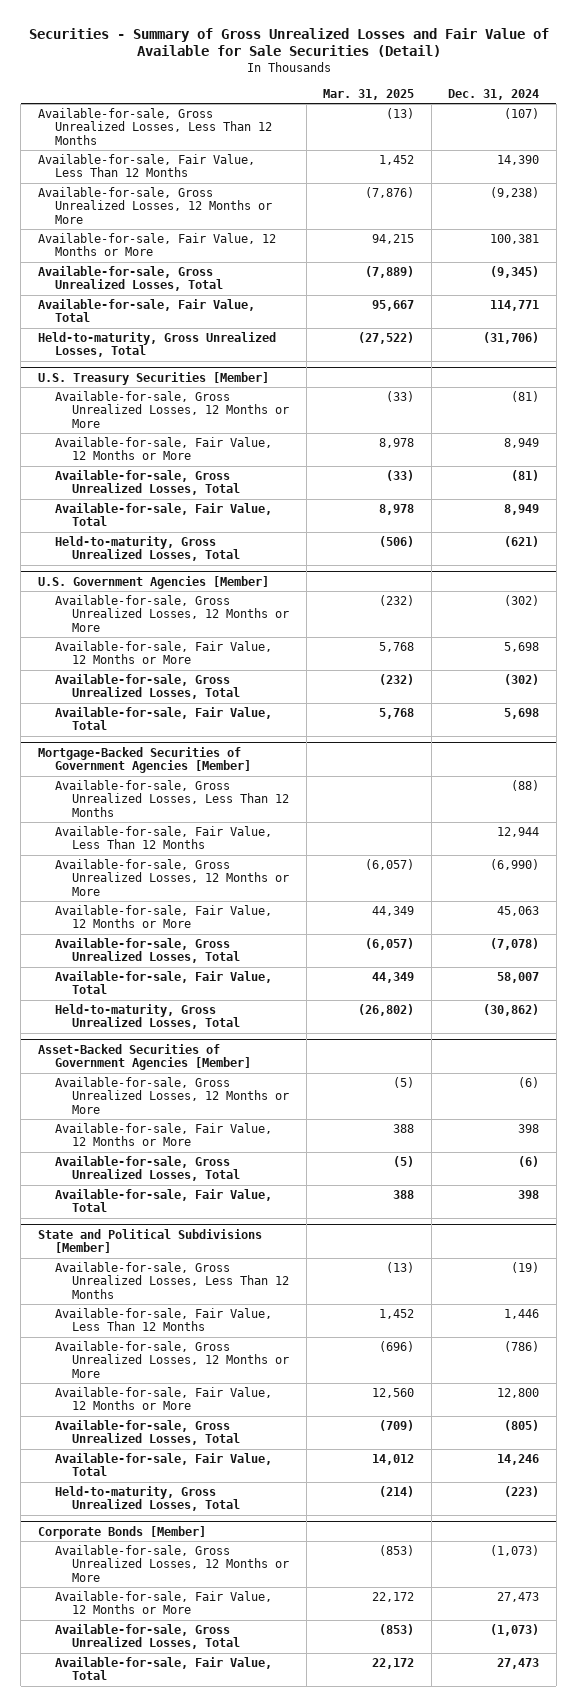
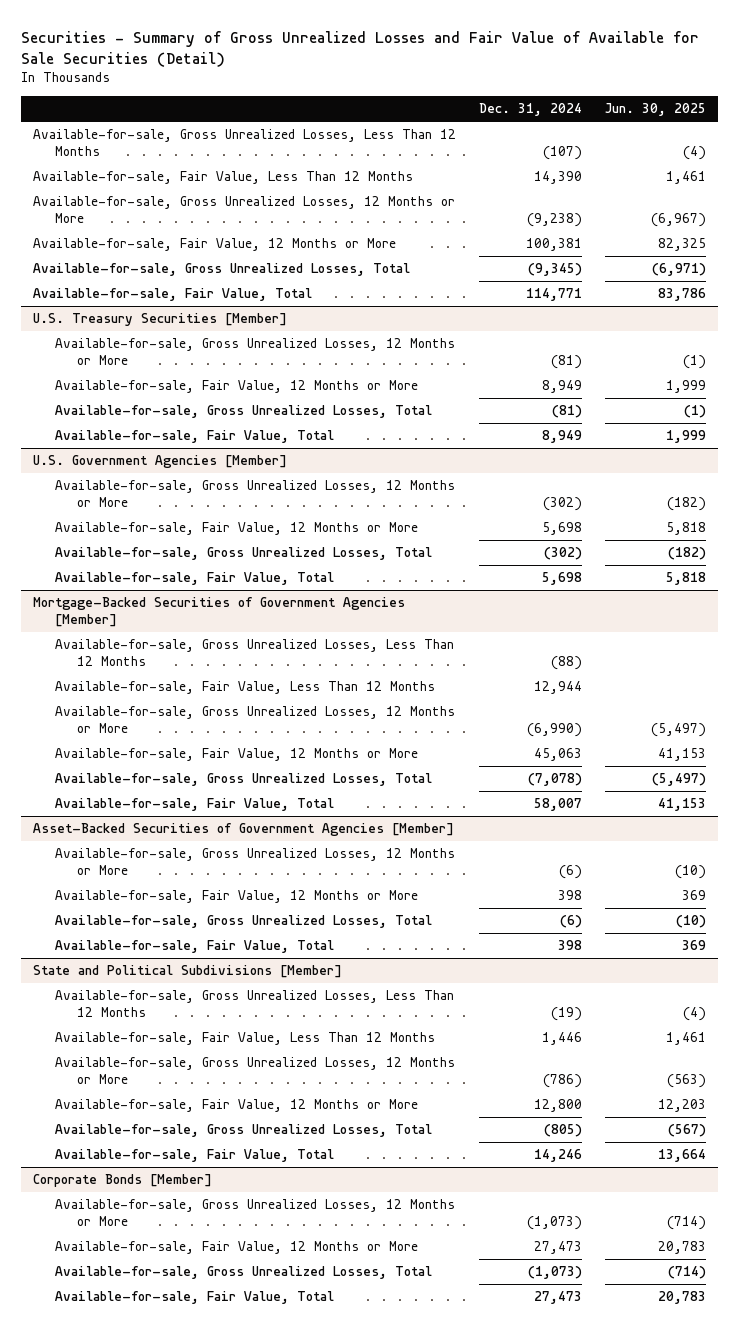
- | Mar. 31, 2025 | Dec. 31, 2024
+ | Dec. 31, 2024 | Jun. 30, 2025
- Held-to-maturity, Gross Unrealized Losses, Total | (27,522) | (31,706)
@ U.S. Treasury Securities [Member]
- Held-to-maturity, Gross Unrealized Losses, Total | (506) | (621)
@ Mortgage-Backed Securities of Government Agencies [Member]
- Held-to-maturity, Gross Unrealized Losses, Total | (26,802) | (30,862)
@ State and Political Subdivisions [Member]
- Held-to-maturity, Gross Unrealized Losses, Total | (214) | (223)

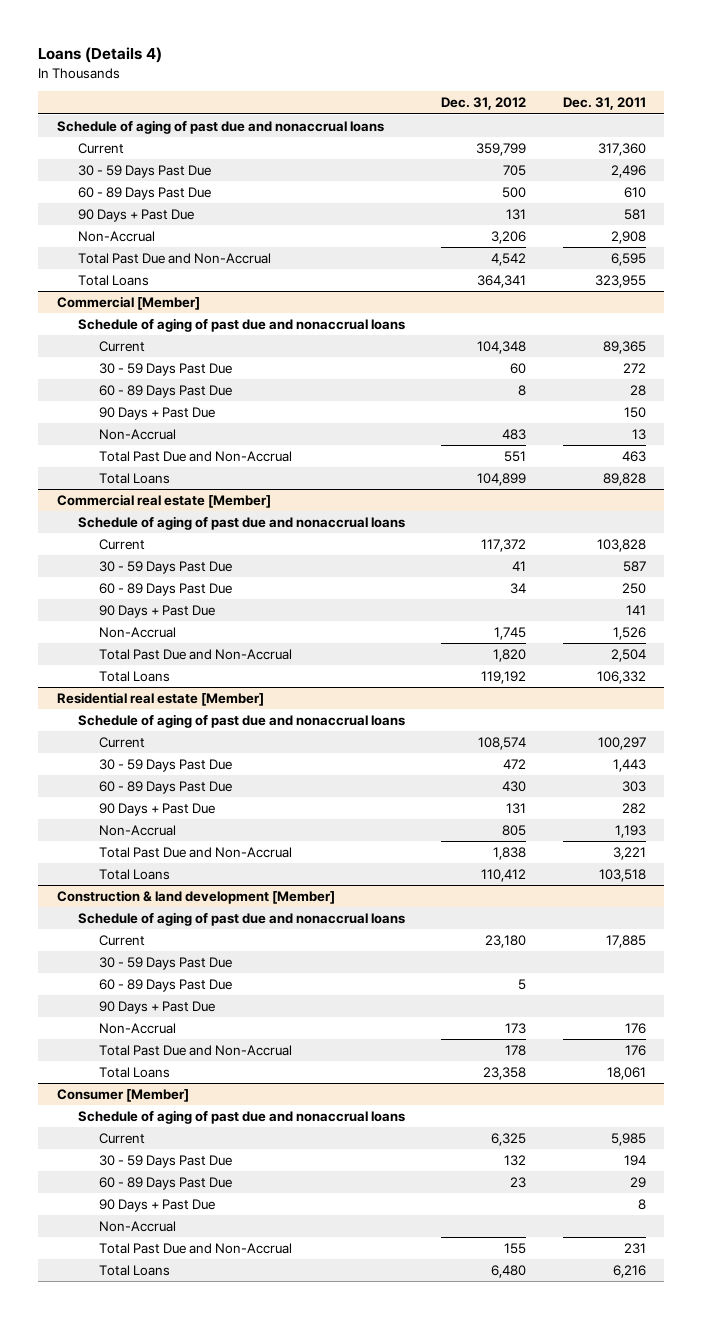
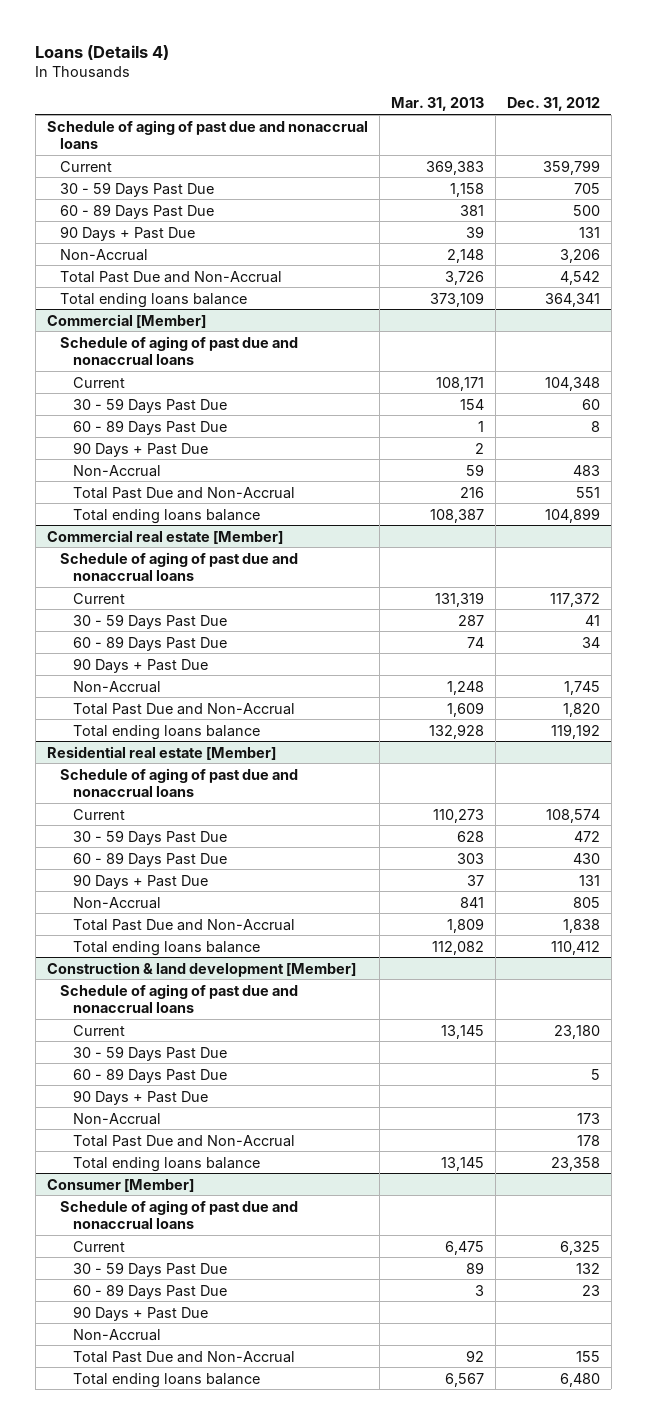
- | Dec. 31, 2012 | Dec. 31, 2011
+ | Mar. 31, 2013 | Dec. 31, 2012
- Total Loans | 364,341 | 323,955
+ Total ending loans balance | 373,109 | 364,341
@ Commercial [Member]
- Total Loans | 104,899 | 89,828
+ Total ending loans balance | 108,387 | 104,899
@ Commercial real estate [Member]
- Total Loans | 119,192 | 106,332
+ Total ending loans balance | 132,928 | 119,192
@ Residential real estate [Member]
- Total Loans | 110,412 | 103,518
+ Total ending loans balance | 112,082 | 110,412
@ Construction & land development [Member]
- Total Loans | 23,358 | 18,061
+ Total ending loans balance | 13,145 | 23,358
@ Consumer [Member]
- Total Loans | 6,480 | 6,216
+ Total ending loans balance | 6,567 | 6,480

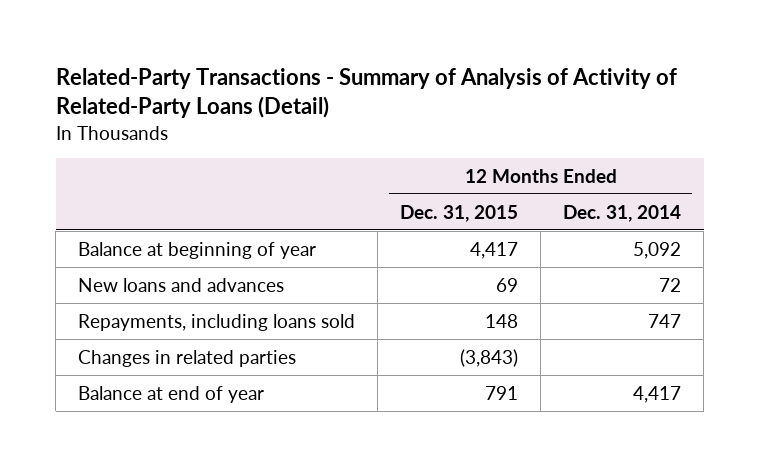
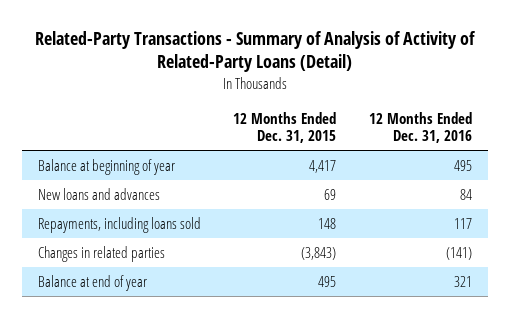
- | 12 Months Ended Dec. 31, 2015 | 12 Months Ended Dec. 31, 2014
+ | 12 Months Ended Dec. 31, 2015 | 12 Months Ended Dec. 31, 2016
- Balance at end of year | 791 | 4,417
+ Balance at end of year | 495 | 321

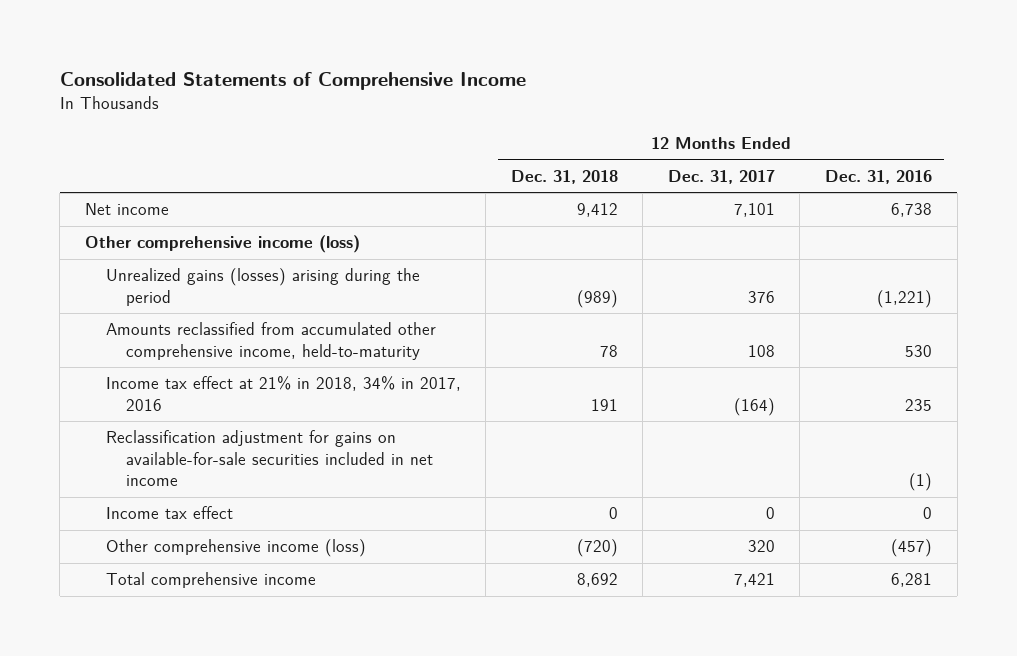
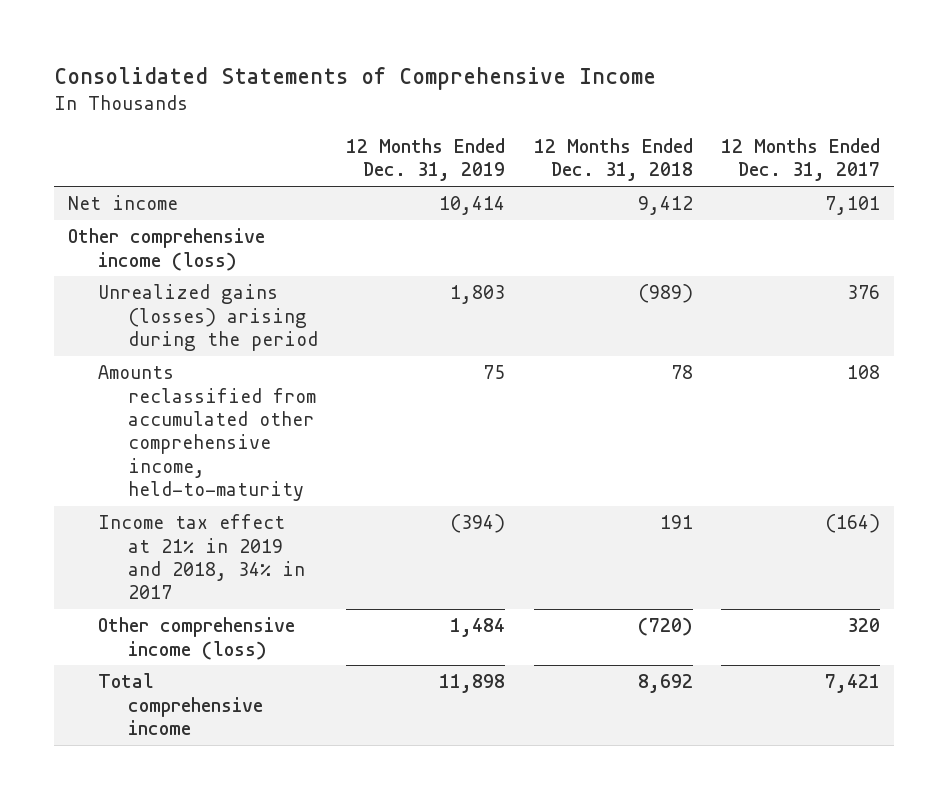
- | 12 Months Ended Dec. 31, 2018 | 12 Months Ended Dec. 31, 2017 | 12 Months Ended Dec. 31, 2016
+ | 12 Months Ended Dec. 31, 2019 | 12 Months Ended Dec. 31, 2018 | 12 Months Ended Dec. 31, 2017
- Income tax effect at 21% in 2018, 34% in 2017, 2016 | 191 | (164) | 235
- Reclassification adjustment for gains on available-for-sale securities included in net income | | | (1)
- Income tax effect | 0 | 0 | 0
+ Income tax effect at 21% in 2019 and 2018, 34% in 2017 | (394) | 191 | (164)

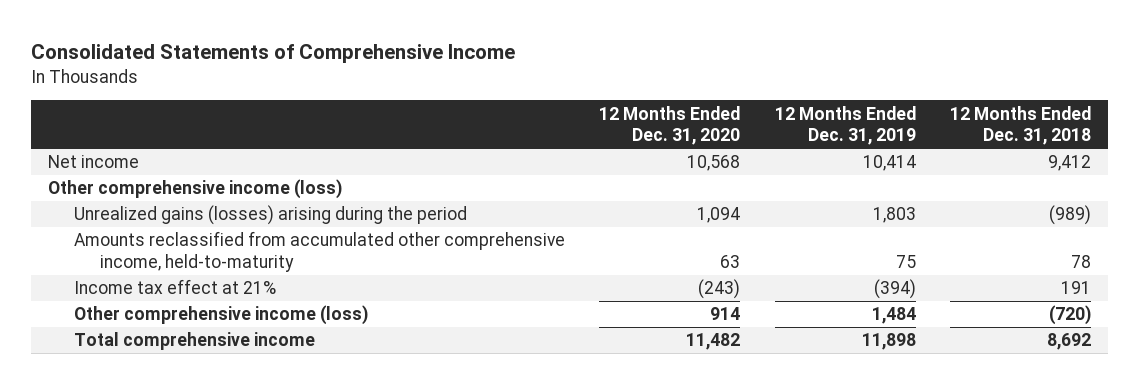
- | 12 Months Ended Dec. 31, 2019 | 12 Months Ended Dec. 31, 2018 | 12 Months Ended Dec. 31, 2017
+ | 12 Months Ended Dec. 31, 2020 | 12 Months Ended Dec. 31, 2019 | 12 Months Ended Dec. 31, 2018
- Income tax effect at 21% in 2019 and 2018, 34% in 2017 | (394) | 191 | (164)
+ Income tax effect at 21% | (243) | (394) | 191

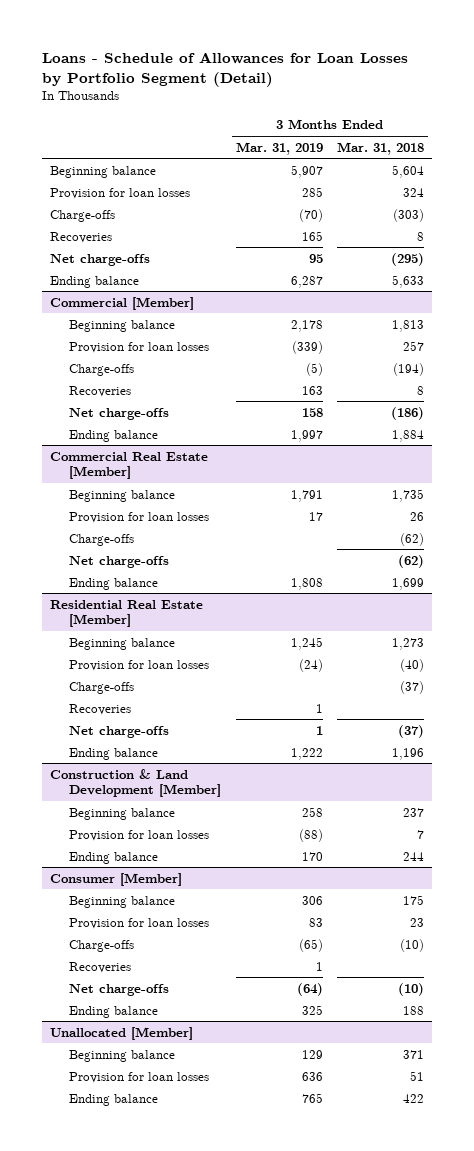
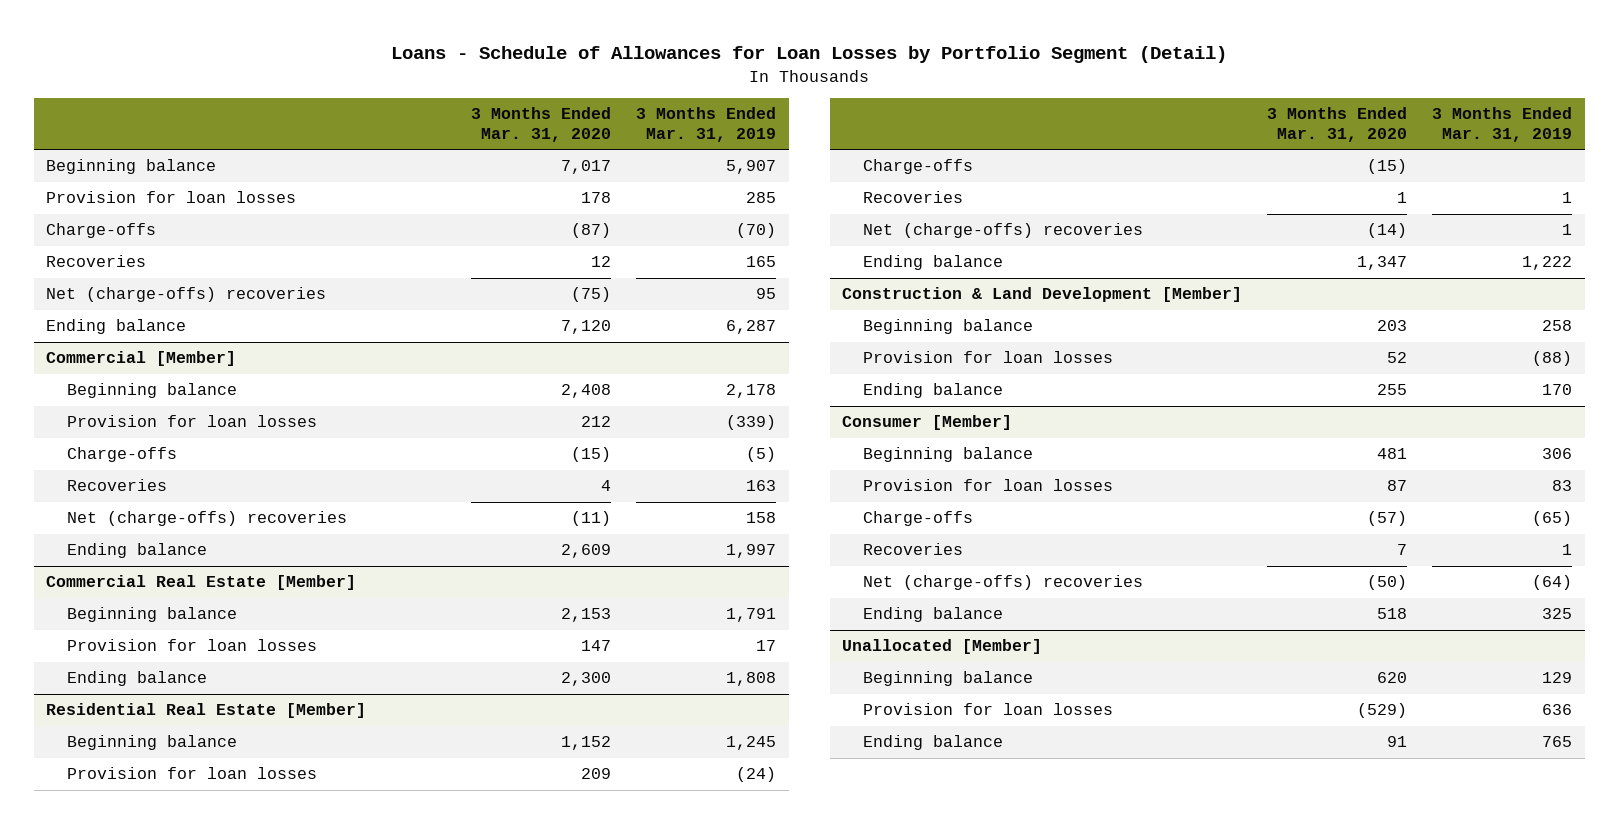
- | 3 Months Ended Mar. 31, 2019 | 3 Months Ended Mar. 31, 2018
+ | 3 Months Ended Mar. 31, 2020 | 3 Months Ended Mar. 31, 2019
- Net charge-offs | 95 | (295)
+ Net (charge-offs) recoveries | (75) | 95
@ Commercial [Member]
- Net charge-offs | 158 | (186)
+ Net (charge-offs) recoveries | (11) | 158
@ Commercial Real Estate [Member]
- Charge-offs | | (62)
- Net charge-offs | | (62)
@ Residential Real Estate [Member]
- Net charge-offs | 1 | (37)
+ Net (charge-offs) recoveries | (14) | 1
@ Consumer [Member]
- Net charge-offs | (64) | (10)
+ Net (charge-offs) recoveries | (50) | (64)

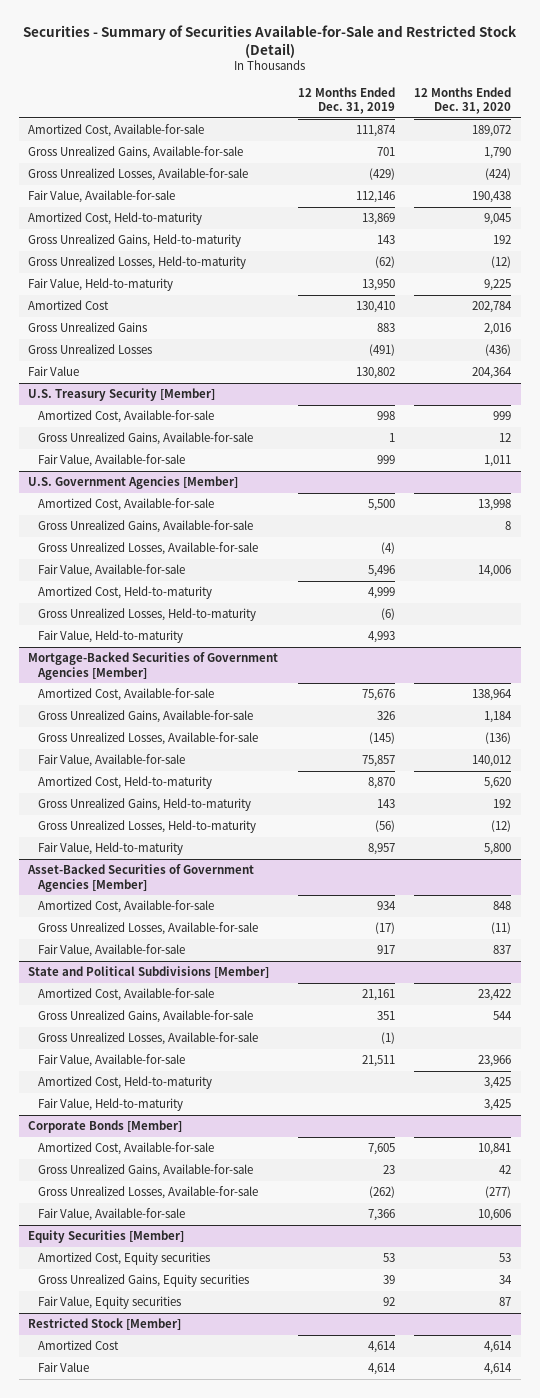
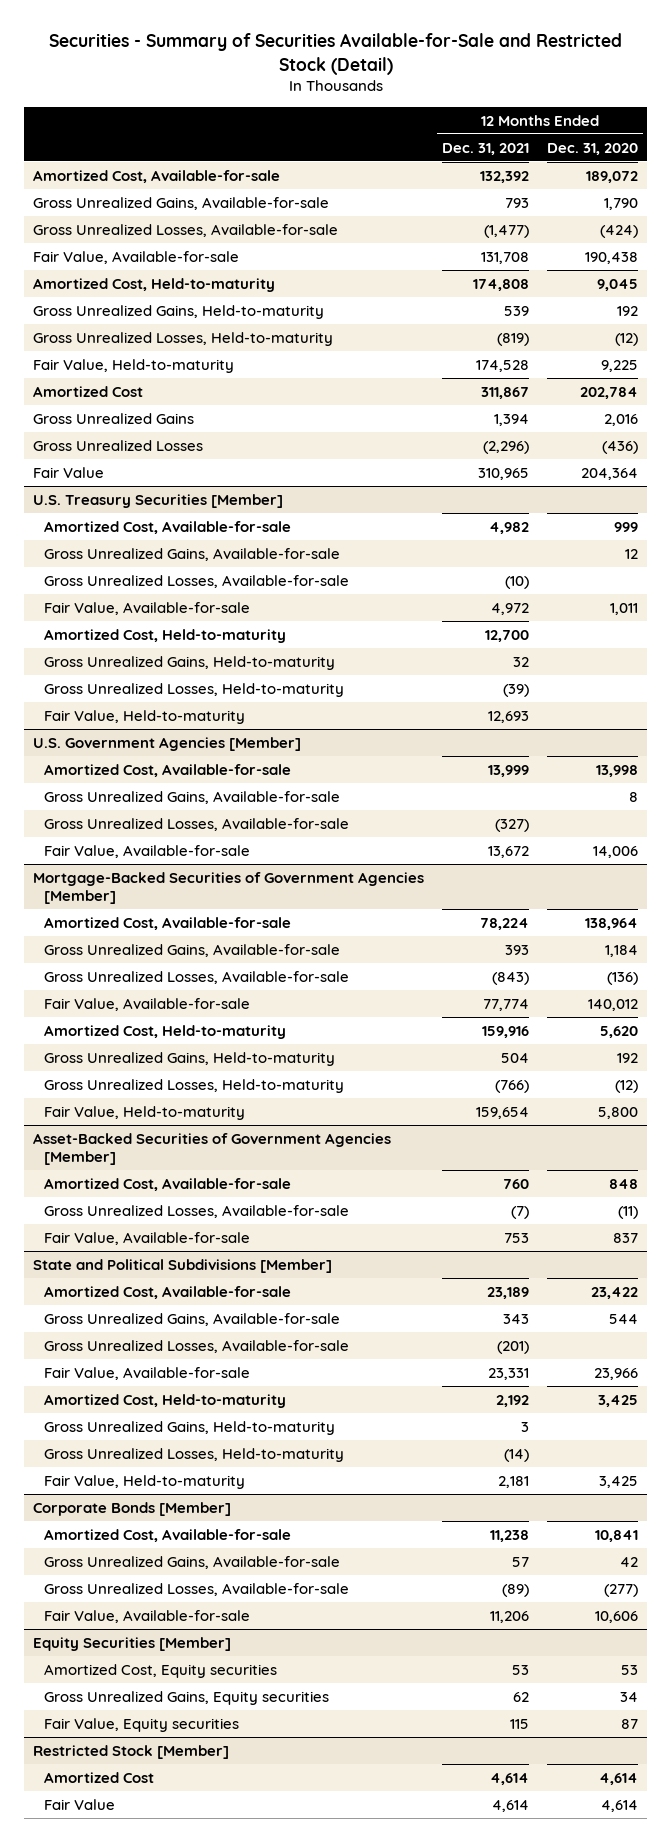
- | 12 Months Ended Dec. 31, 2019 | 12 Months Ended Dec. 31, 2020
+ | 12 Months Ended Dec. 31, 2021 | 12 Months Ended Dec. 31, 2020
- U.S. Treasury Security [Member]
+ U.S. Treasury Securities [Member]
+ Gross Unrealized Losses, Available-for-sale | (10) |
+ Amortized Cost, Held-to-maturity | 12,700 |
+ Gross Unrealized Gains, Held-to-maturity | 32 |
+ Gross Unrealized Losses, Held-to-maturity | (39) |
+ Fair Value, Held-to-maturity | 12,693 |
@ U.S. Government Agencies [Member]
- Amortized Cost, Held-to-maturity | 4,999 |
- Gross Unrealized Losses, Held-to-maturity | (6) |
- Fair Value, Held-to-maturity | 4,993 |
@ State and Political Subdivisions [Member]
+ Gross Unrealized Gains, Held-to-maturity | 3 |
+ Gross Unrealized Losses, Held-to-maturity | (14) |

